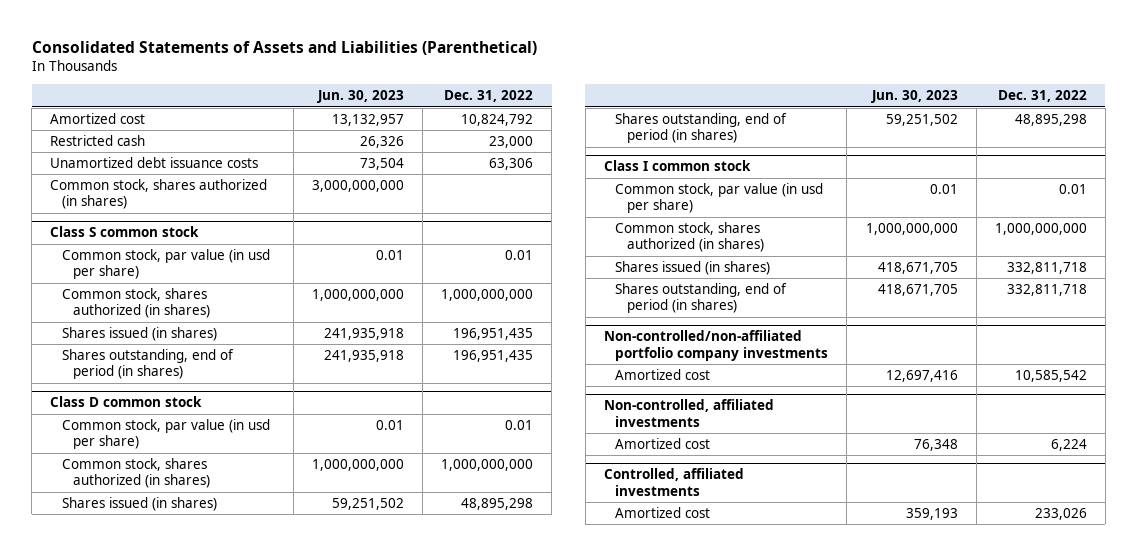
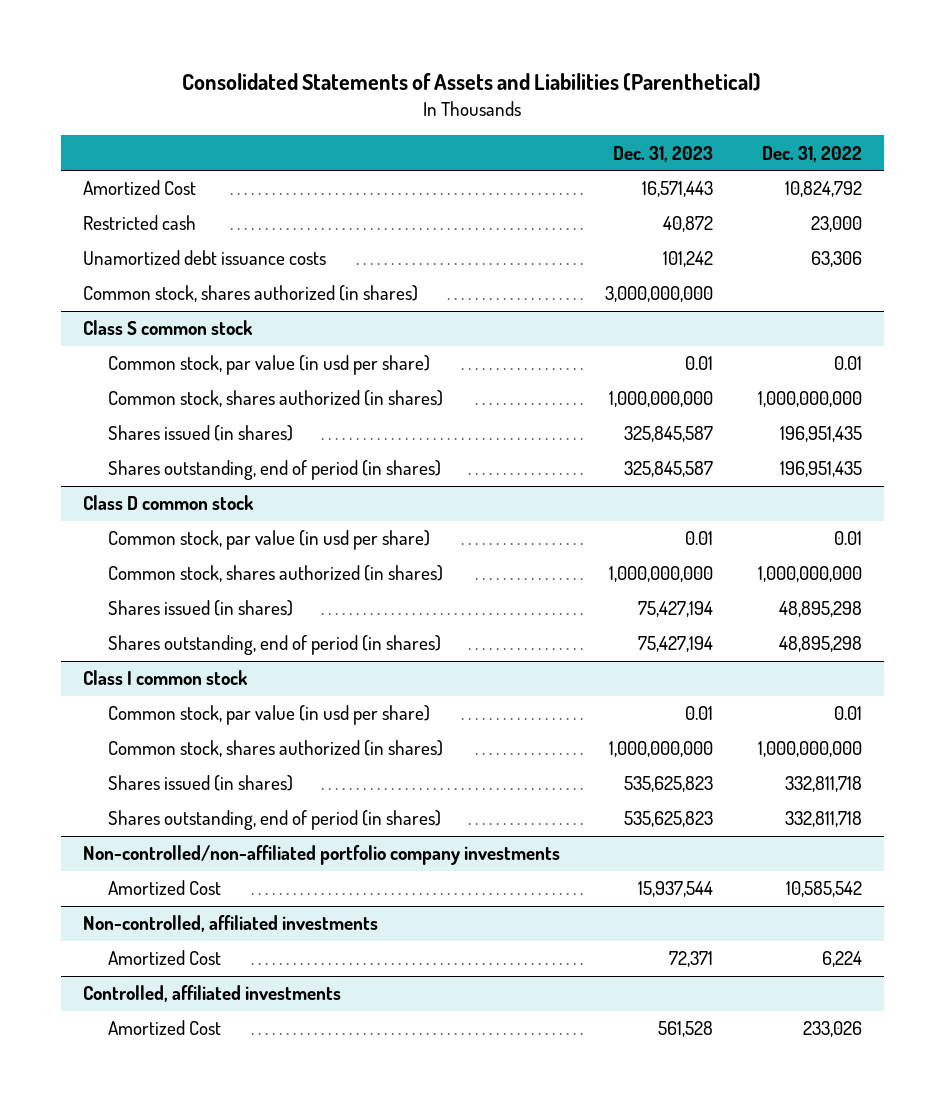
- | Jun. 30, 2023 | Dec. 31, 2022
+ | Dec. 31, 2023 | Dec. 31, 2022
- Amortized cost | 13,132,957 | 10,824,792
+ Amortized Cost | 16,571,443 | 10,824,792
@ Non-controlled/non-affiliated portfolio company investments
- Amortized cost | 12,697,416 | 10,585,542
+ Amortized Cost | 15,937,544 | 10,585,542
@ Non-controlled, affiliated investments
- Amortized cost | 76,348 | 6,224
+ Amortized Cost | 72,371 | 6,224
@ Controlled, affiliated investments
- Amortized cost | 359,193 | 233,026
+ Amortized Cost | 561,528 | 233,026

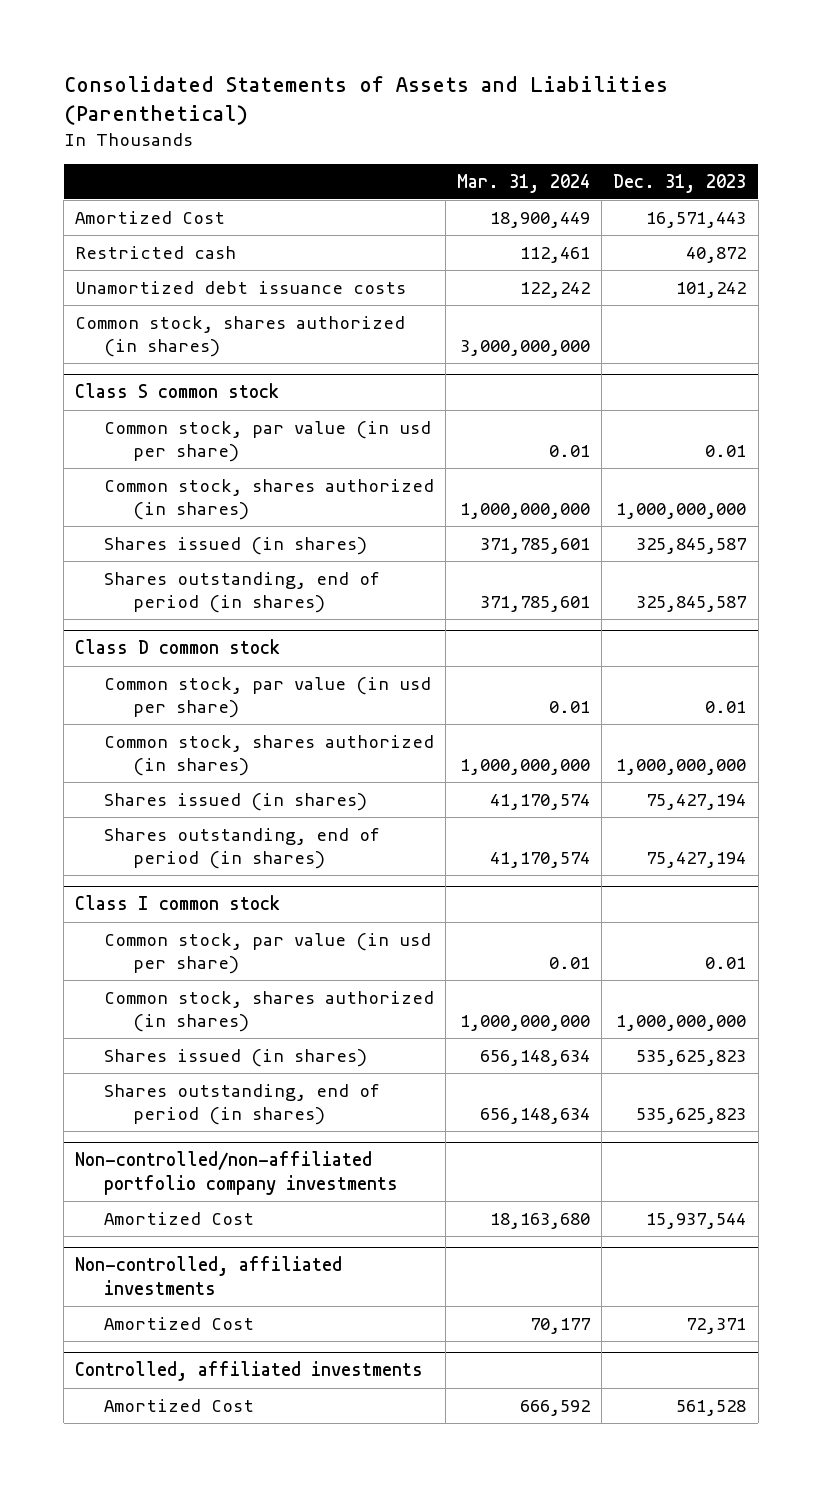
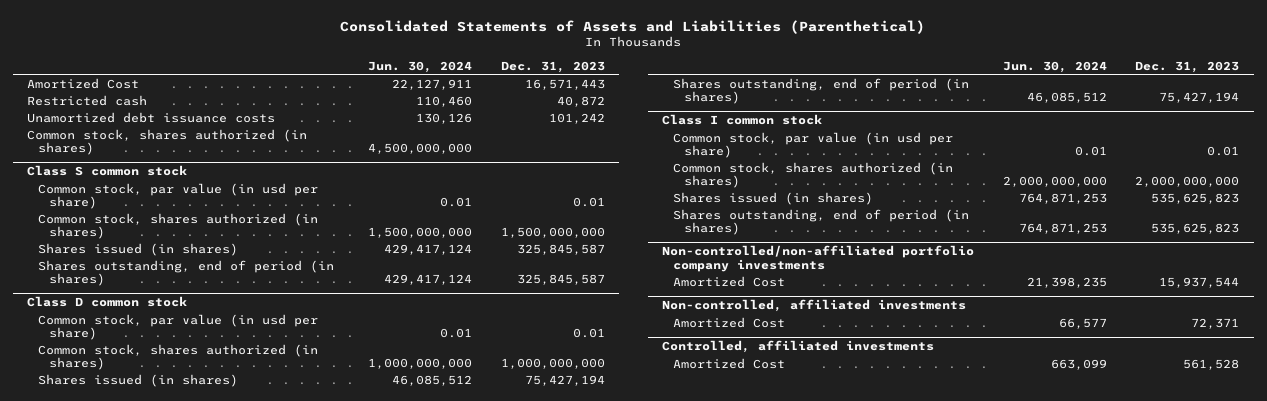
- | Mar. 31, 2024 | Dec. 31, 2023
+ | Jun. 30, 2024 | Dec. 31, 2023
@ Class S common stock
- Common stock, shares authorized (in shares) | 1,000,000,000 | 1,000,000,000
+ Common stock, shares authorized (in shares) | 1,500,000,000 | 1,500,000,000
@ Class I common stock
- Common stock, shares authorized (in shares) | 1,000,000,000 | 1,000,000,000
+ Common stock, shares authorized (in shares) | 2,000,000,000 | 2,000,000,000

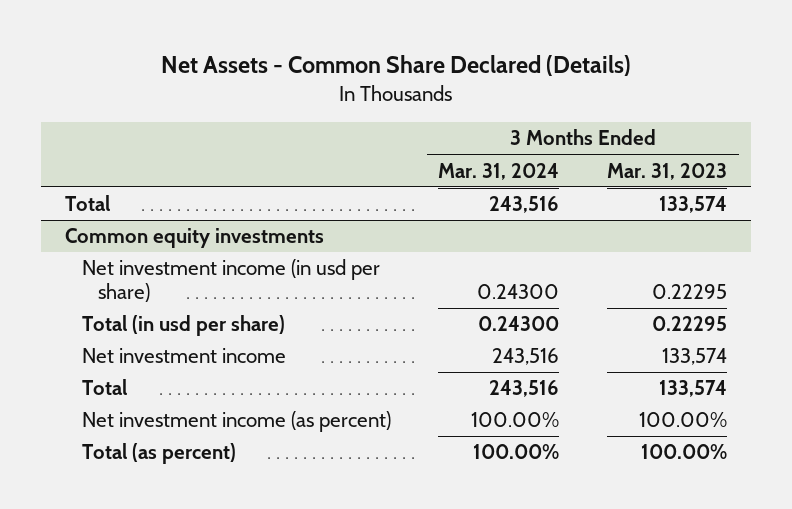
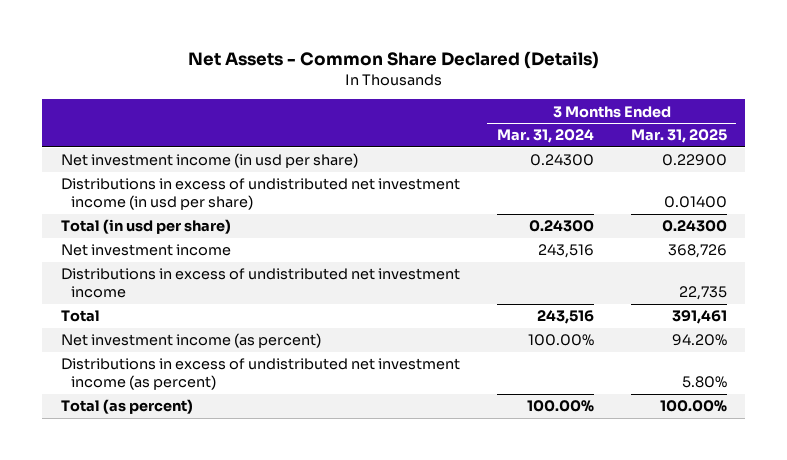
- | 3 Months Ended Mar. 31, 2024 | 3 Months Ended Mar. 31, 2023
+ | 3 Months Ended Mar. 31, 2024 | 3 Months Ended Mar. 31, 2025
- Total | 243,516 | 133,574
- Common equity investments
+ Distributions in excess of undistributed net investment income (in usd per share) | | 0.01400
+ Distributions in excess of undistributed net investment income | | 22,735
+ Distributions in excess of undistributed net investment income (as percent) | | 5.80%

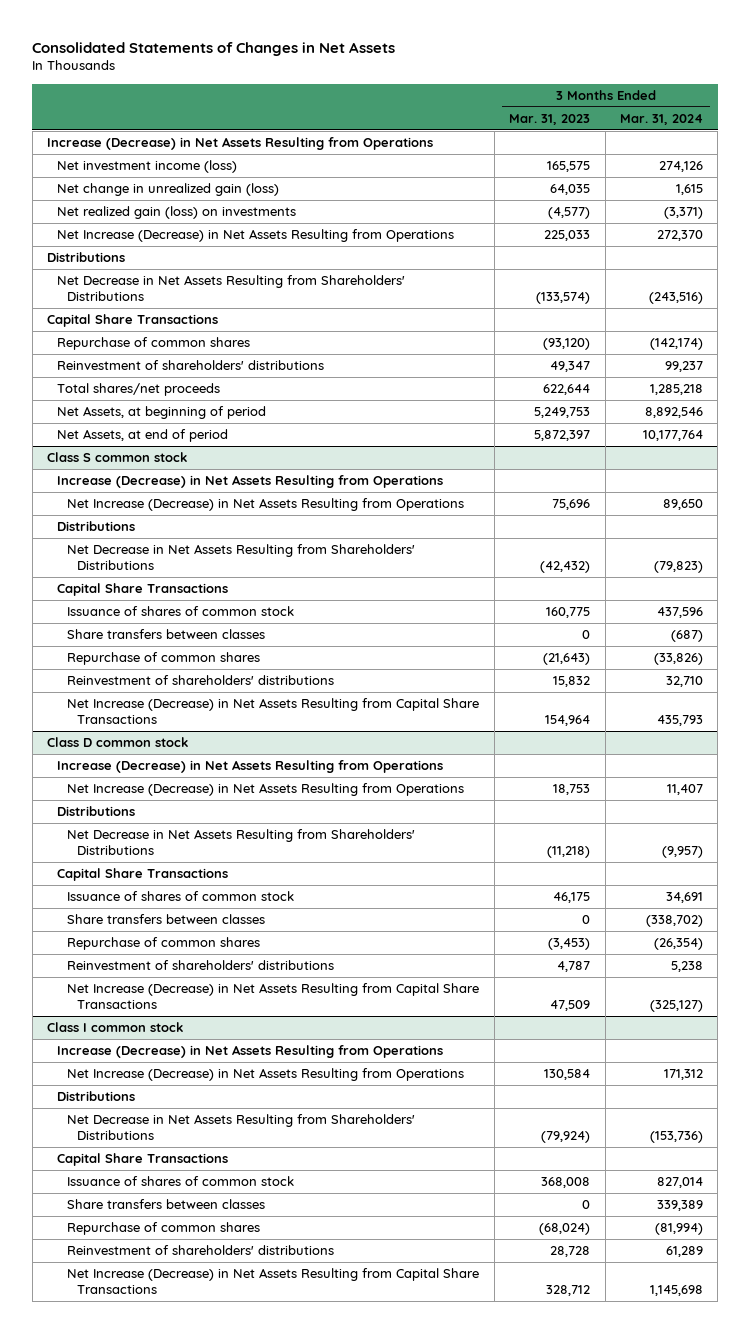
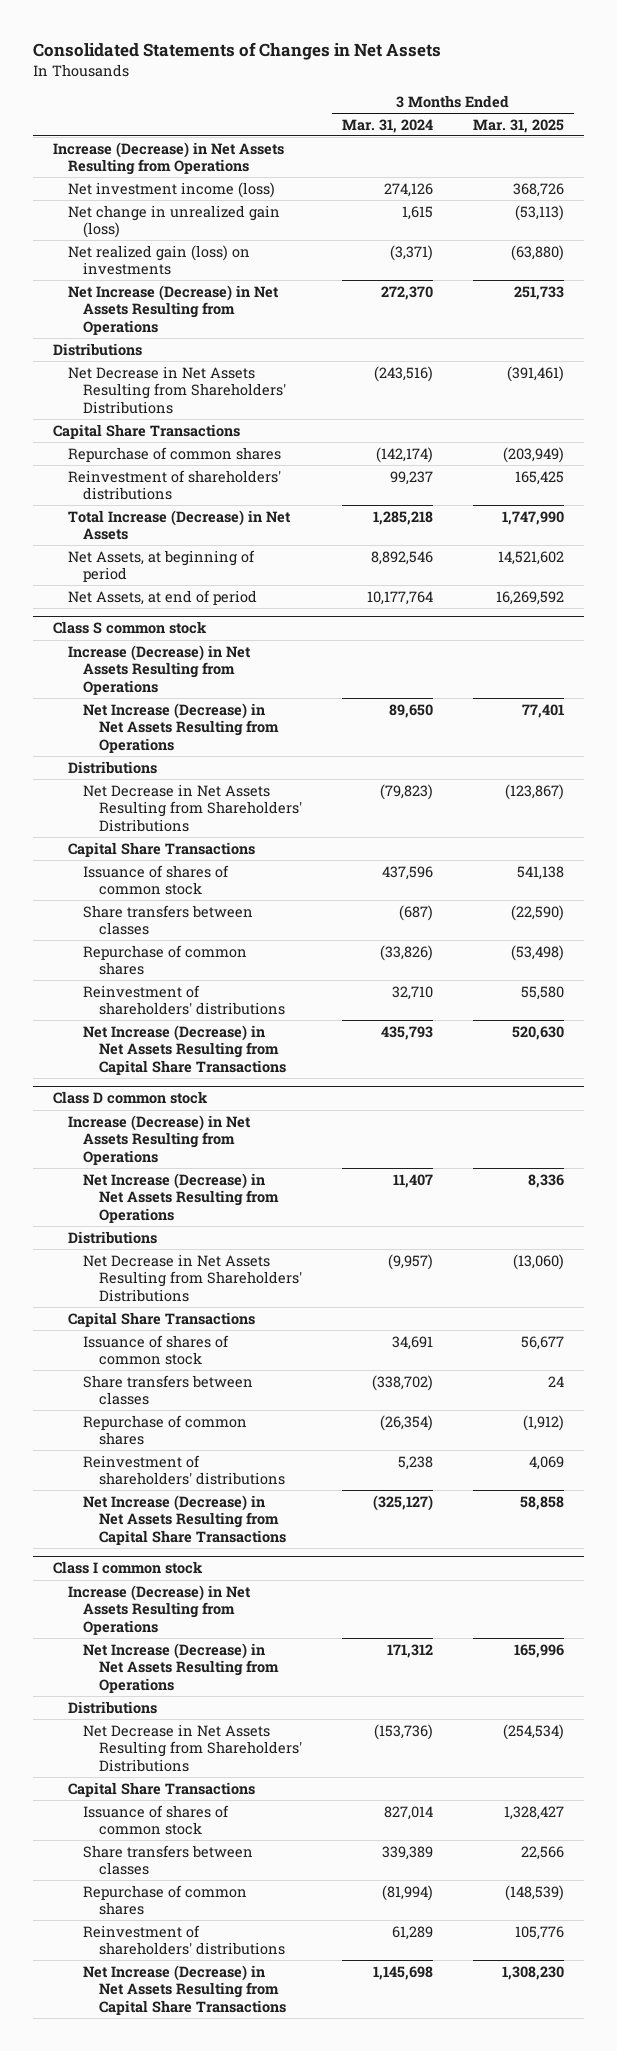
- | 3 Months Ended Mar. 31, 2023 | 3 Months Ended Mar. 31, 2024
+ | 3 Months Ended Mar. 31, 2024 | 3 Months Ended Mar. 31, 2025
- Total shares/net proceeds | 622,644 | 1,285,218
+ Total Increase (Decrease) in Net Assets | 1,285,218 | 1,747,990

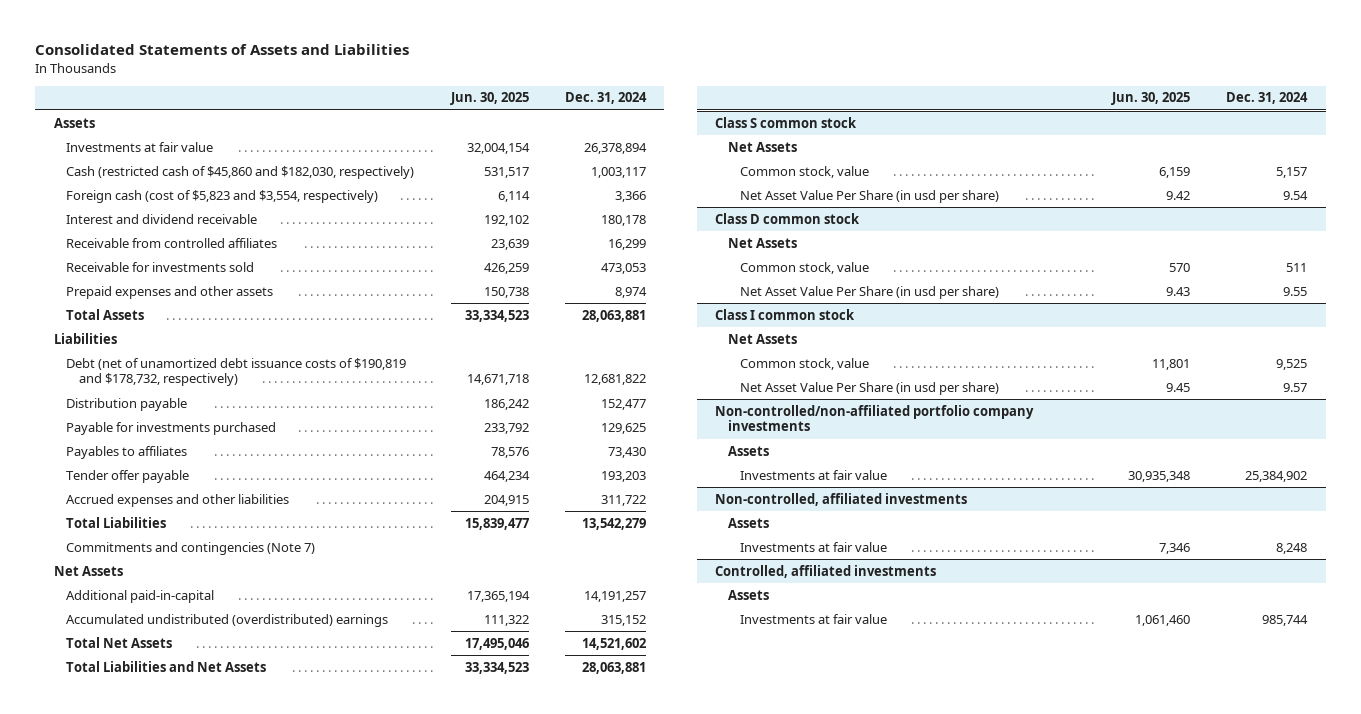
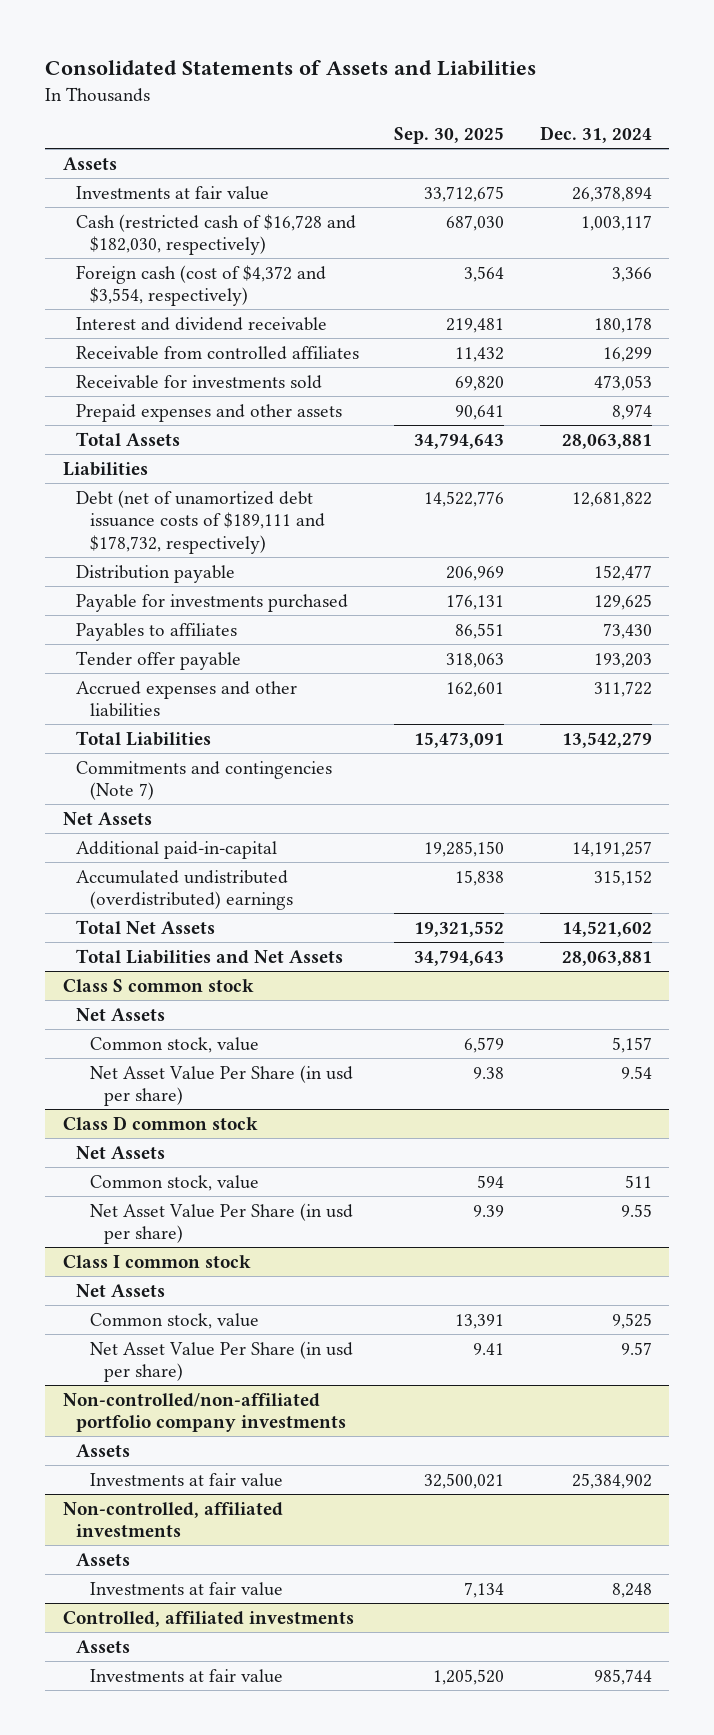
- | Jun. 30, 2025 | Dec. 31, 2024
+ | Sep. 30, 2025 | Dec. 31, 2024
- Cash (restricted cash of $45,860 and $182,030, respectively) | 531,517 | 1,003,117
- Foreign cash (cost of $5,823 and $3,554, respectively) | 6,114 | 3,366
+ Cash (restricted cash of $16,728 and $182,030, respectively) | 687,030 | 1,003,117
+ Foreign cash (cost of $4,372 and $3,554, respectively) | 3,564 | 3,366
- Debt (net of unamortized debt issuance costs of $190,819 and $178,732, respectively) | 14,671,718 | 12,681,822
+ Debt (net of unamortized debt issuance costs of $189,111 and $178,732, respectively) | 14,522,776 | 12,681,822

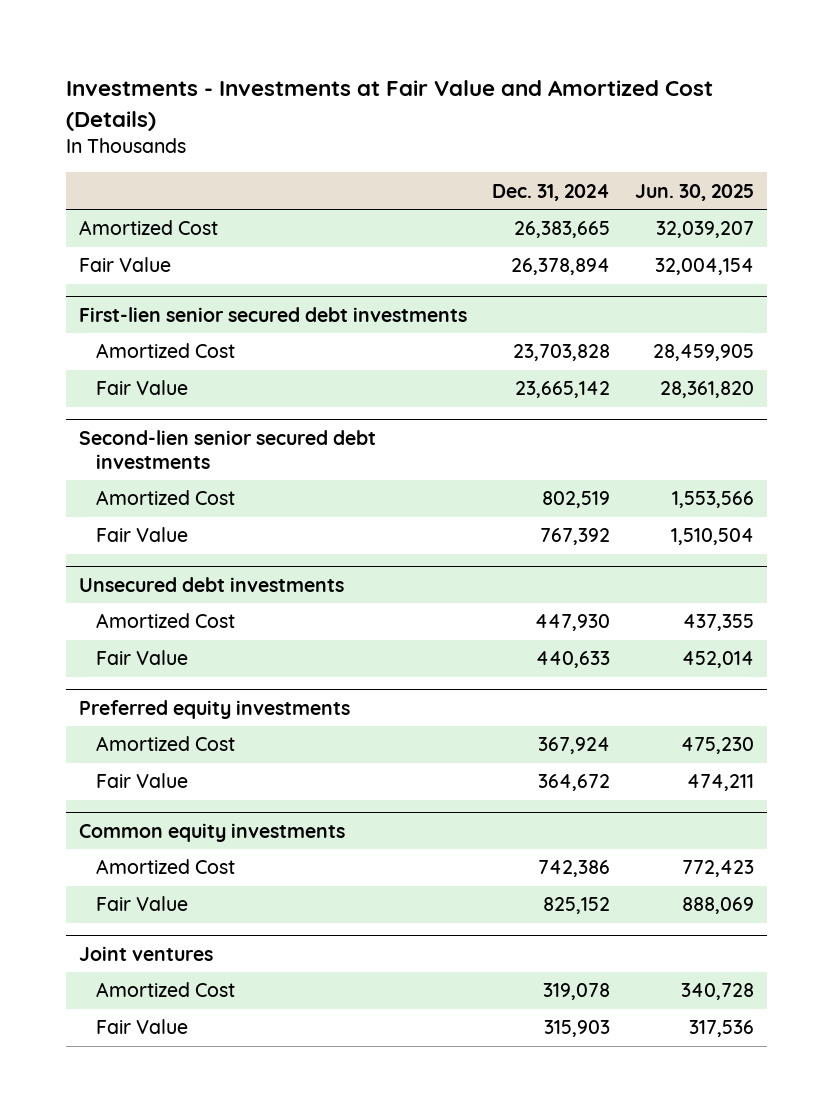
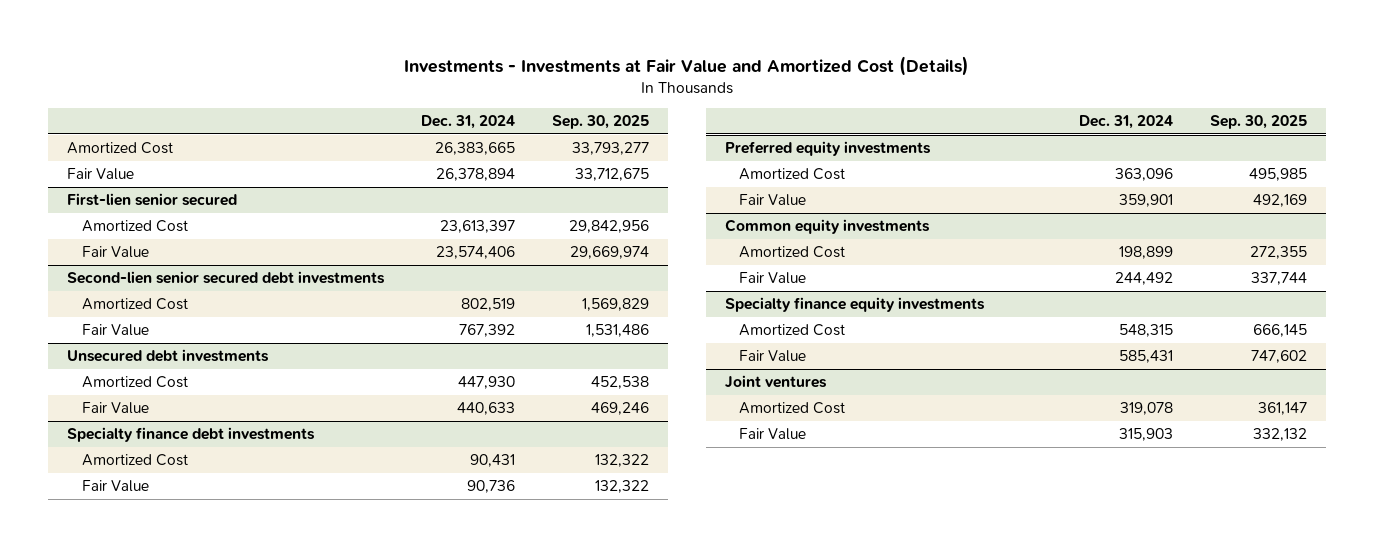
- | Dec. 31, 2024 | Jun. 30, 2025
+ | Dec. 31, 2024 | Sep. 30, 2025
- First-lien senior secured debt investments
- Amortized Cost | 23,703,828 | 28,459,905
- Fair Value | 23,665,142 | 28,361,820
+ First-lien senior secured
+ Amortized Cost | 23,613,397 | 29,842,956
+ Fair Value | 23,574,406 | 29,669,974
+ Specialty finance debt investments
+ Amortized Cost | 90,431 | 132,322
+ Fair Value | 90,736 | 132,322
@ Preferred equity investments
- Amortized Cost | 367,924 | 475,230
- Fair Value | 364,672 | 474,211
+ Amortized Cost | 363,096 | 495,985
+ Fair Value | 359,901 | 492,169
@ Common equity investments
- Amortized Cost | 742,386 | 772,423
- Fair Value | 825,152 | 888,069
+ Amortized Cost | 198,899 | 272,355
+ Fair Value | 244,492 | 337,744
+ Specialty finance equity investments
+ Amortized Cost | 548,315 | 666,145
+ Fair Value | 585,431 | 747,602

